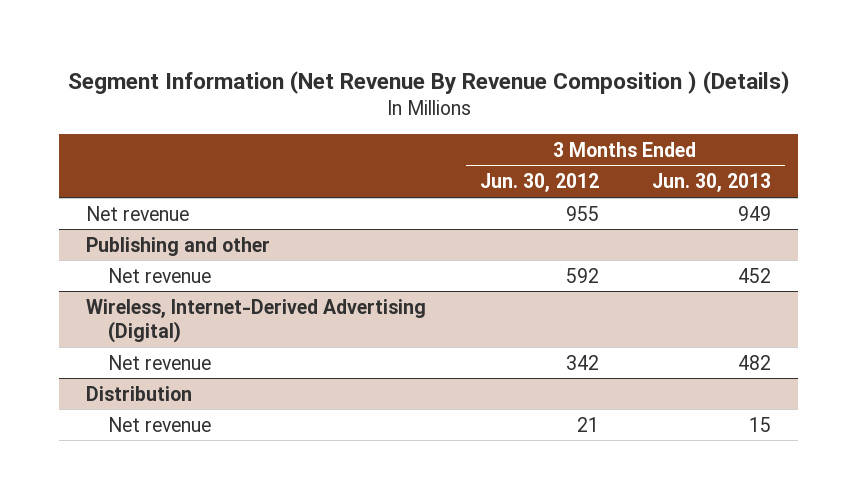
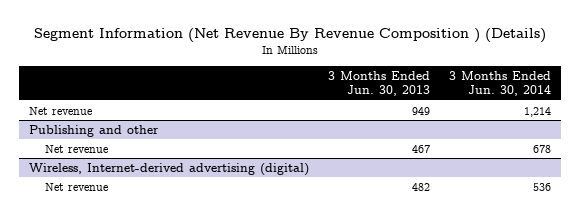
- | 3 Months Ended Jun. 30, 2012 | 3 Months Ended Jun. 30, 2013
+ | 3 Months Ended Jun. 30, 2013 | 3 Months Ended Jun. 30, 2014
@ Publishing and other
- Net revenue | 592 | 452
- Wireless, Internet-Derived Advertising (Digital)
@ Publishing and other
+ Net revenue | 467 | 678
+ Wireless, Internet-derived advertising (digital)
- Distribution
- Net revenue | 21 | 15

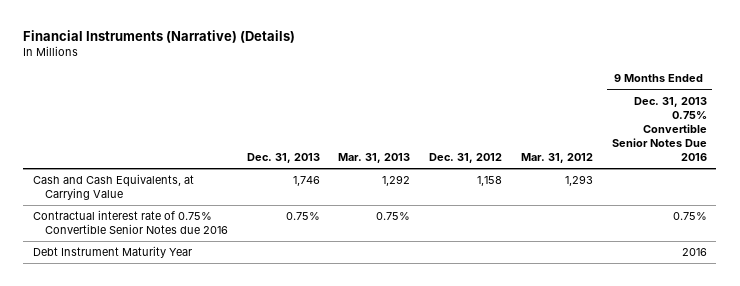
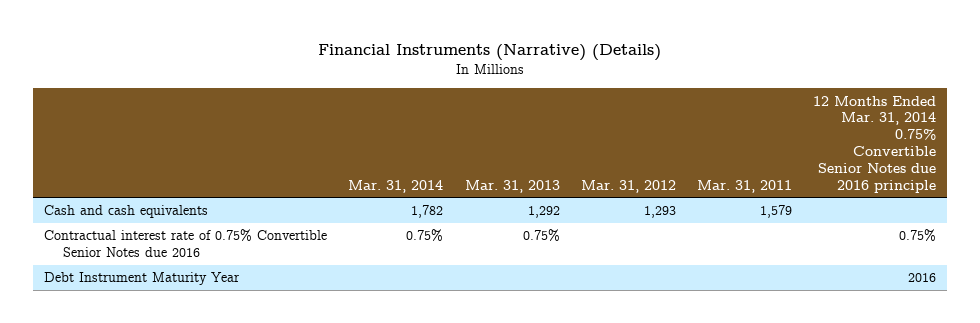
- | Dec. 31, 2013 | Mar. 31, 2013 | Dec. 31, 2012 | Mar. 31, 2012 | 9 Months Ended Dec. 31, 2013 0.75% Convertible Senior Notes Due 2016
+ | Mar. 31, 2014 | Mar. 31, 2013 | Mar. 31, 2012 | Mar. 31, 2011 | 12 Months Ended Mar. 31, 2014 0.75% Convertible Senior Notes due 2016 principle
- Cash and Cash Equivalents, at Carrying Value | 1,746 | 1,292 | 1,158 | 1,293 |
+ Cash and cash equivalents | 1,782 | 1,292 | 1,293 | 1,579 |

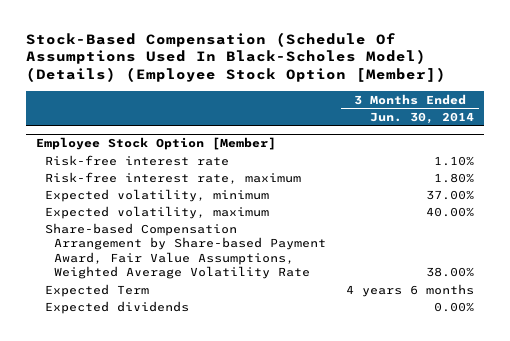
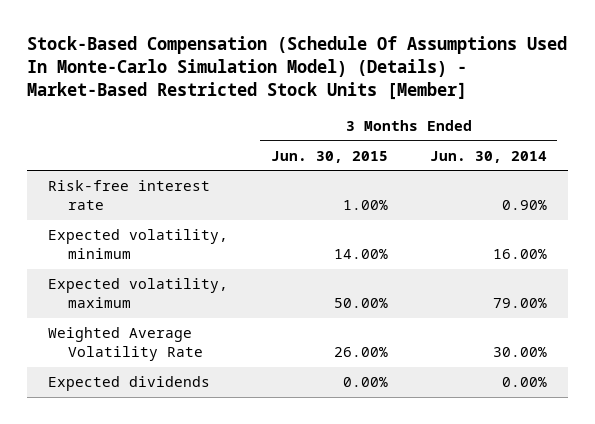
- Stock-Based Compensation (Schedule Of Assumptions Used In Black-Scholes Model) (Details) (Employee Stock Option [Member])
+ Stock-Based Compensation (Schedule Of Assumptions Used In Monte-Carlo Simulation Model) (Details) - Market-Based Restricted Stock Units [Member]
- | 3 Months Ended Jun. 30, 2014
+ | 3 Months Ended Jun. 30, 2015 | 3 Months Ended Jun. 30, 2014
- Employee Stock Option [Member]
- Risk-free interest rate | 1.10%
- Risk-free interest rate, maximum | 1.80%
- Expected volatility, minimum | 37.00%
- Expected volatility, maximum | 40.00%
- Share-based Compensation Arrangement by Share-based Payment Award, Fair Value Assumptions, Weighted Average Volatility Rate | 38.00%
- Expected Term | 4 years 6 months
+ Risk-free interest rate | 1.00% | 0.90%
+ Expected volatility, minimum | 14.00% | 16.00%
+ Expected volatility, maximum | 50.00% | 79.00%
+ Weighted Average Volatility Rate | 26.00% | 30.00%

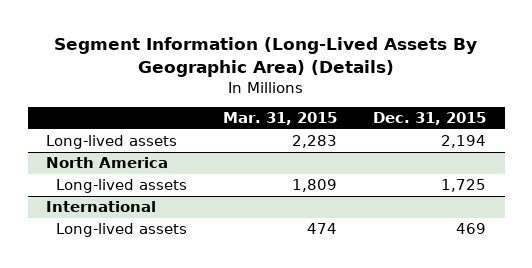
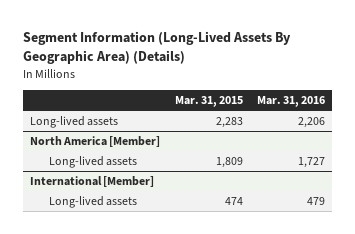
- | Mar. 31, 2015 | Dec. 31, 2015
+ | Mar. 31, 2015 | Mar. 31, 2016
- North America
+ North America [Member]
- International
+ International [Member]

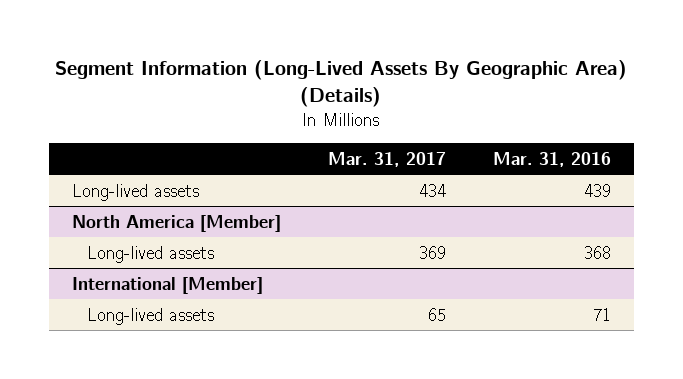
- | Mar. 31, 2015 | Mar. 31, 2016
+ | Mar. 31, 2017 | Mar. 31, 2016
- Long-lived assets | 2,283 | 2,206
+ Long-lived assets | 434 | 439
@ North America [Member]
- Long-lived assets | 1,809 | 1,727
+ Long-lived assets | 369 | 368
@ International [Member]
- Long-lived assets | 474 | 479
+ Long-lived assets | 65 | 71

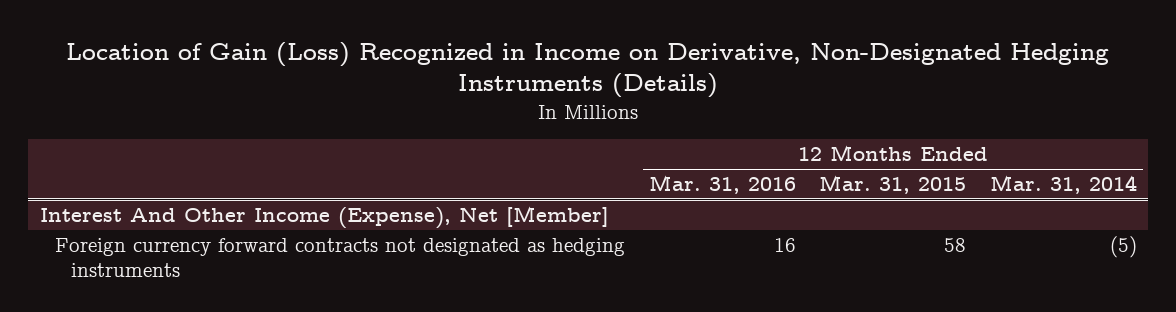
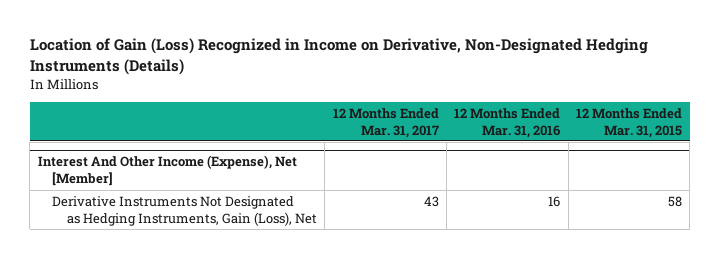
- | 12 Months Ended Mar. 31, 2016 | 12 Months Ended Mar. 31, 2015 | 12 Months Ended Mar. 31, 2014
+ | 12 Months Ended Mar. 31, 2017 | 12 Months Ended Mar. 31, 2016 | 12 Months Ended Mar. 31, 2015
@ Interest And Other Income (Expense), Net [Member]
- Foreign currency forward contracts not designated as hedging instruments | 16 | 58 | (5)
+ Derivative Instruments Not Designated as Hedging Instruments, Gain (Loss), Net | 43 | 16 | 58

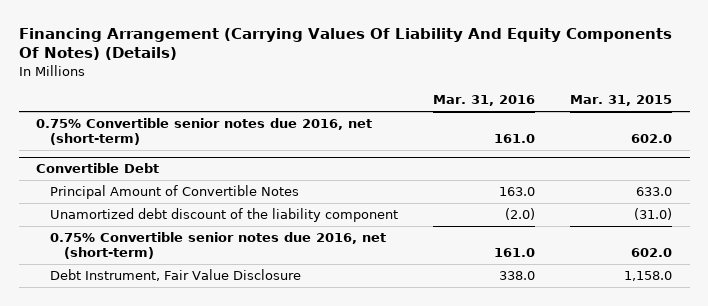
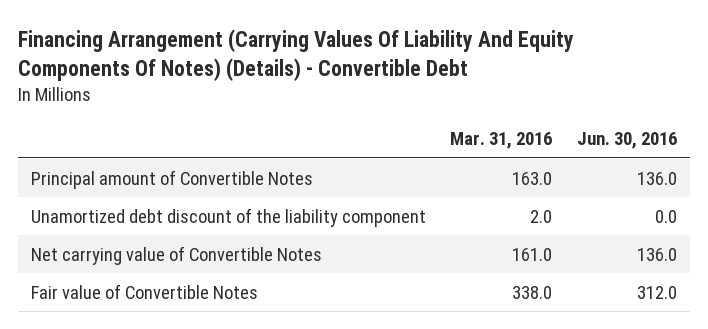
- Financing Arrangement (Carrying Values Of Liability And Equity Components Of Notes) (Details)
+ Financing Arrangement (Carrying Values Of Liability And Equity Components Of Notes) (Details) - Convertible Debt
- | Mar. 31, 2016 | Mar. 31, 2015
+ | Mar. 31, 2016 | Jun. 30, 2016
- 0.75% Convertible senior notes due 2016, net (short-term) | 161.0 | 602.0
- Convertible Debt
- Principal Amount of Convertible Notes | 163.0 | 633.0
- Unamortized debt discount of the liability component | (2.0) | (31.0)
- 0.75% Convertible senior notes due 2016, net (short-term) | 161.0 | 602.0
- Debt Instrument, Fair Value Disclosure | 338.0 | 1,158.0
+ Principal amount of Convertible Notes | 163.0 | 136.0
+ Unamortized debt discount of the liability component | 2.0 | 0.0
+ Net carrying value of Convertible Notes | 161.0 | 136.0
+ Fair value of Convertible Notes | 338.0 | 312.0

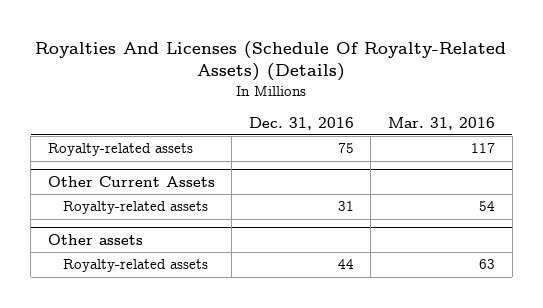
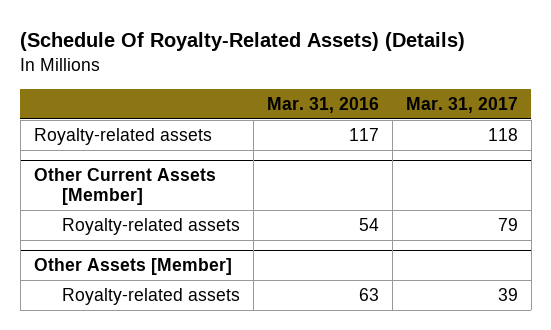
- Royalties And Licenses (Schedule Of Royalty-Related Assets) (Details)
+ (Schedule Of Royalty-Related Assets) (Details)
- | Dec. 31, 2016 | Mar. 31, 2016
+ | Mar. 31, 2016 | Mar. 31, 2017
- Other Current Assets
+ Other Current Assets [Member]
- Other assets
+ Other Assets [Member]

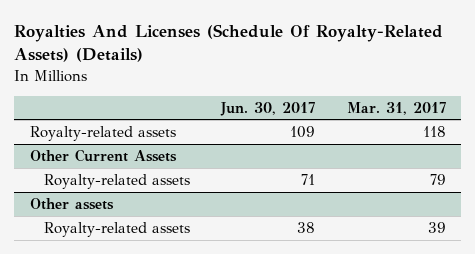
- (Schedule Of Royalty-Related Assets) (Details)
+ Royalties And Licenses (Schedule Of Royalty-Related Assets) (Details)
- | Mar. 31, 2016 | Mar. 31, 2017
+ | Jun. 30, 2017 | Mar. 31, 2017
- Other Current Assets [Member]
+ Other Current Assets
- Other Assets [Member]
+ Other assets

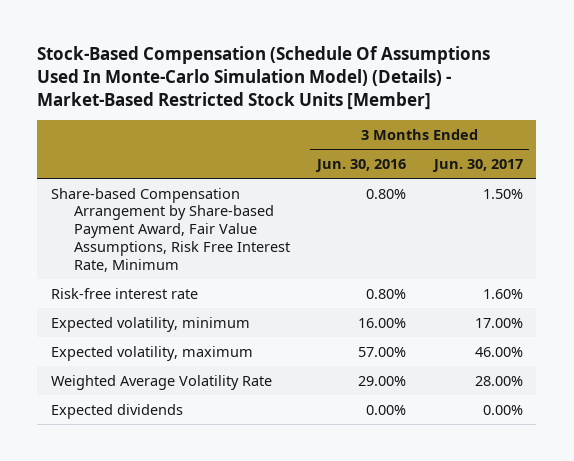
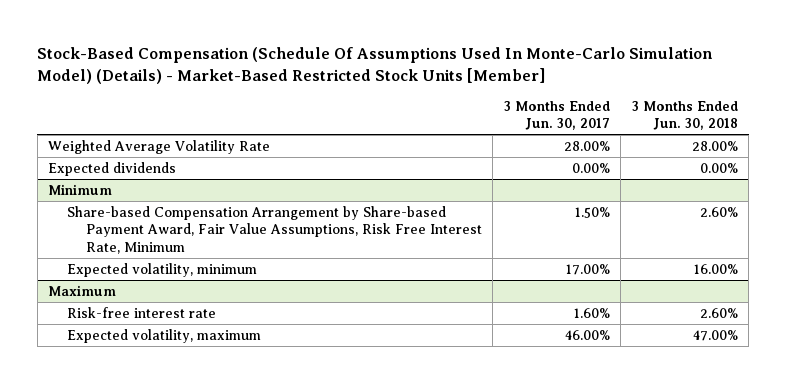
- | 3 Months Ended Jun. 30, 2016 | 3 Months Ended Jun. 30, 2017
+ | 3 Months Ended Jun. 30, 2017 | 3 Months Ended Jun. 30, 2018
moved up: Weighted Average Volatility Rate | 28.00% | 28.00%
moved up: Expected dividends | 0.00% | 0.00%
+ Minimum
- Risk-free interest rate | 0.80% | 1.60%
+ Maximum
+ Risk-free interest rate | 1.60% | 2.60%

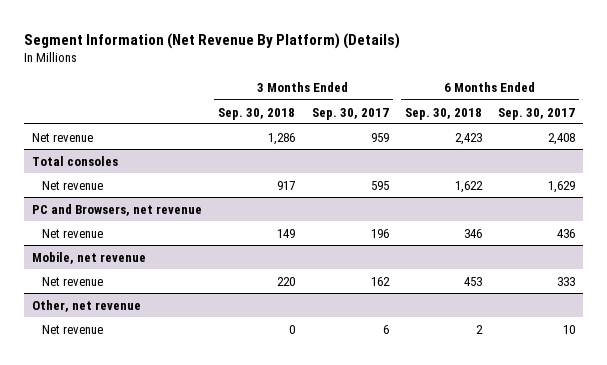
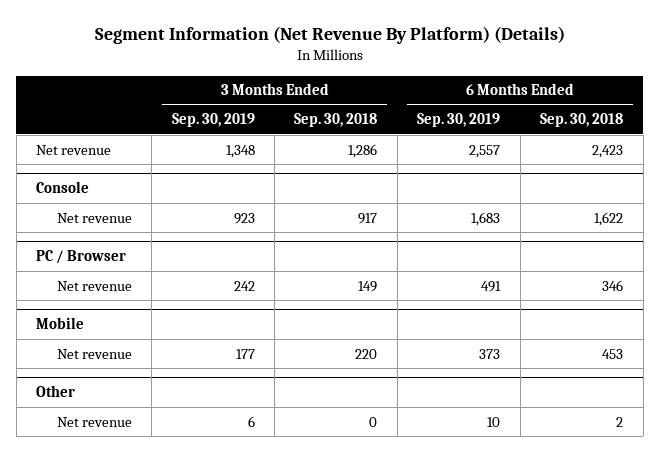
- | 3 Months Ended Sep. 30, 2018 | 3 Months Ended Sep. 30, 2017 | 6 Months Ended Sep. 30, 2018 | 6 Months Ended Sep. 30, 2017
+ | 3 Months Ended Sep. 30, 2019 | 3 Months Ended Sep. 30, 2018 | 6 Months Ended Sep. 30, 2019 | 6 Months Ended Sep. 30, 2018
- Total consoles
+ Console
- PC and Browsers, net revenue
+ PC / Browser
- Mobile, net revenue
+ Mobile
- Other, net revenue
+ Other

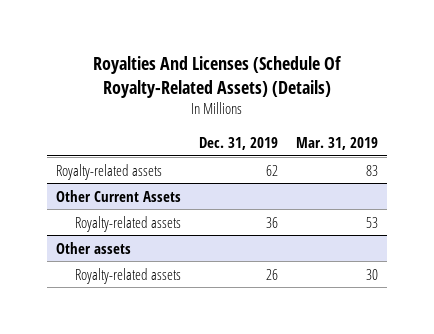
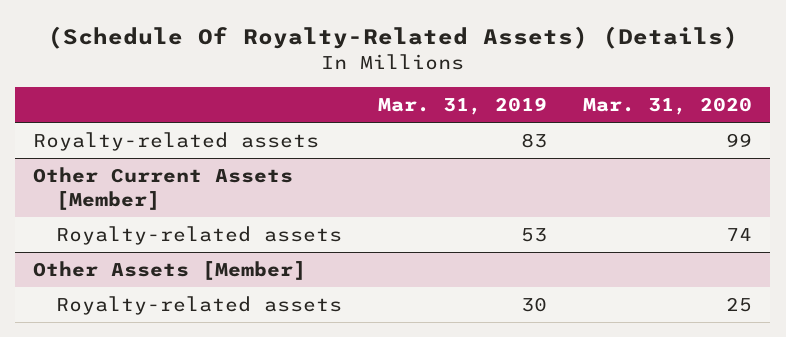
- Royalties And Licenses (Schedule Of Royalty-Related Assets) (Details)
+ (Schedule Of Royalty-Related Assets) (Details)
- | Dec. 31, 2019 | Mar. 31, 2019
+ | Mar. 31, 2019 | Mar. 31, 2020
- Other Current Assets
+ Other Current Assets [Member]
- Other assets
+ Other Assets [Member]

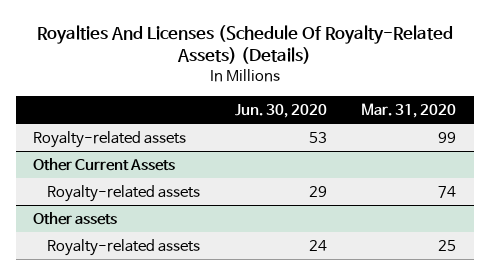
- (Schedule Of Royalty-Related Assets) (Details)
+ Royalties And Licenses (Schedule Of Royalty-Related Assets) (Details)
- | Mar. 31, 2019 | Mar. 31, 2020
+ | Jun. 30, 2020 | Mar. 31, 2020
- Other Current Assets [Member]
+ Other Current Assets
- Other Assets [Member]
+ Other assets

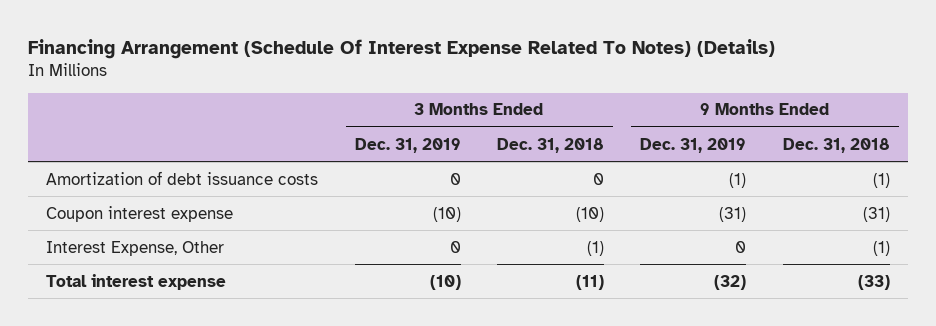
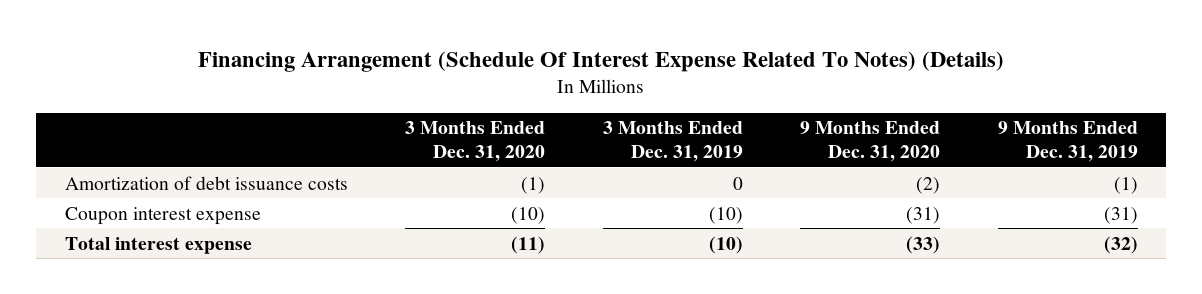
- | 3 Months Ended Dec. 31, 2019 | 3 Months Ended Dec. 31, 2018 | 9 Months Ended Dec. 31, 2019 | 9 Months Ended Dec. 31, 2018
+ | 3 Months Ended Dec. 31, 2020 | 3 Months Ended Dec. 31, 2019 | 9 Months Ended Dec. 31, 2020 | 9 Months Ended Dec. 31, 2019
- Interest Expense, Other | 0 | (1) | 0 | (1)

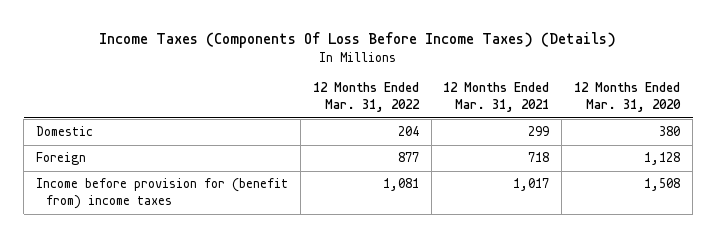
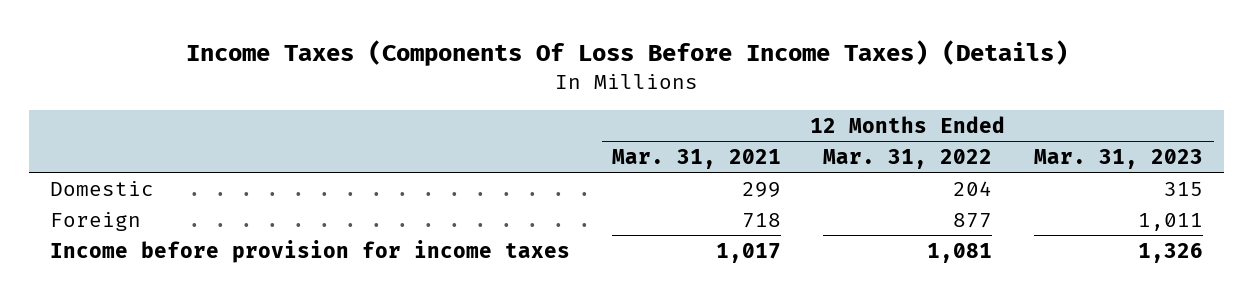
- | 12 Months Ended Mar. 31, 2022 | 12 Months Ended Mar. 31, 2021 | 12 Months Ended Mar. 31, 2020
+ | 12 Months Ended Mar. 31, 2021 | 12 Months Ended Mar. 31, 2022 | 12 Months Ended Mar. 31, 2023
- Income before provision for (benefit from) income taxes | 1,081 | 1,017 | 1,508
+ Income before provision for income taxes | 1,017 | 1,081 | 1,326

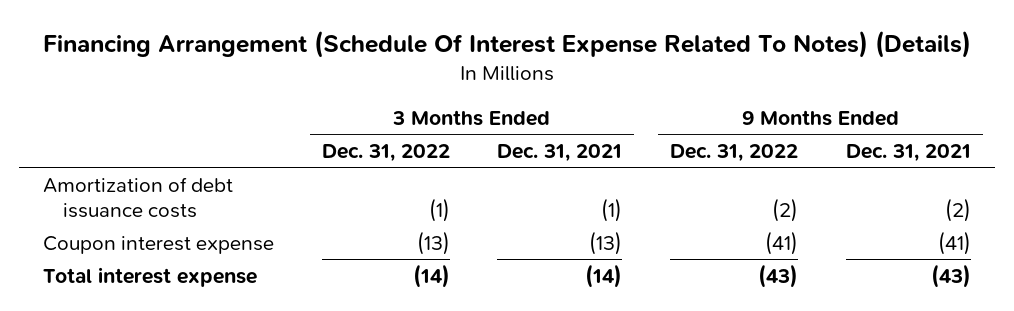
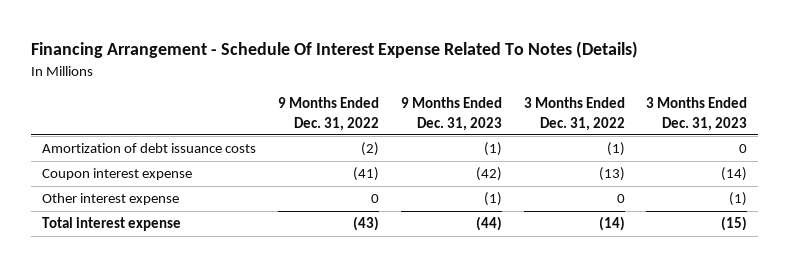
- Financing Arrangement (Schedule Of Interest Expense Related To Notes) (Details)
+ Financing Arrangement - Schedule Of Interest Expense Related To Notes (Details)
- | 3 Months Ended Dec. 31, 2022 | 3 Months Ended Dec. 31, 2021 | 9 Months Ended Dec. 31, 2022 | 9 Months Ended Dec. 31, 2021
+ | 9 Months Ended Dec. 31, 2022 | 9 Months Ended Dec. 31, 2023 | 3 Months Ended Dec. 31, 2022 | 3 Months Ended Dec. 31, 2023
+ Other interest expense | 0 | (1) | 0 | (1)

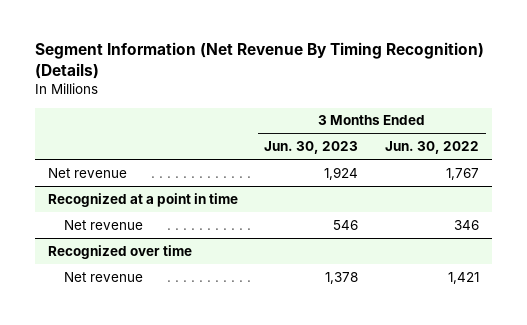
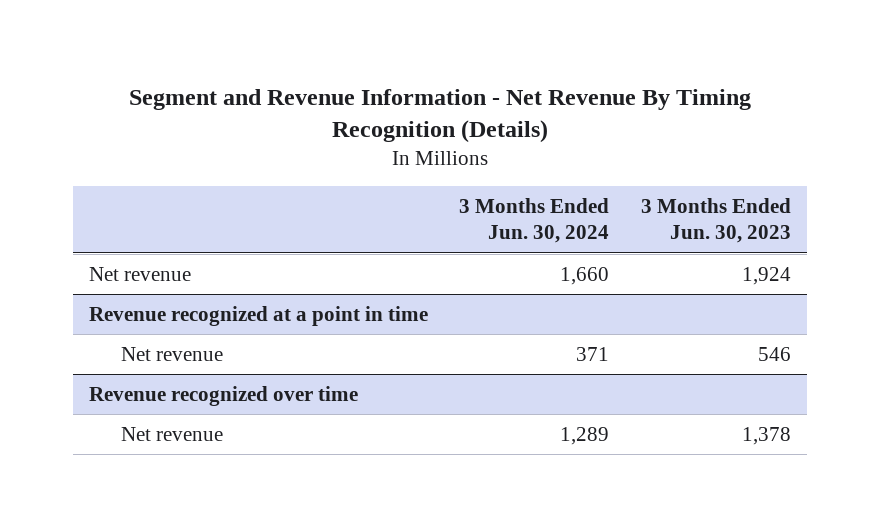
- Segment Information (Net Revenue By Timing Recognition) (Details)
+ Segment and Revenue Information - Net Revenue By Timing Recognition (Details)
- | 3 Months Ended Jun. 30, 2023 | 3 Months Ended Jun. 30, 2022
+ | 3 Months Ended Jun. 30, 2024 | 3 Months Ended Jun. 30, 2023
- Recognized at a point in time
+ Revenue recognized at a point in time
- Recognized over time
+ Revenue recognized over time

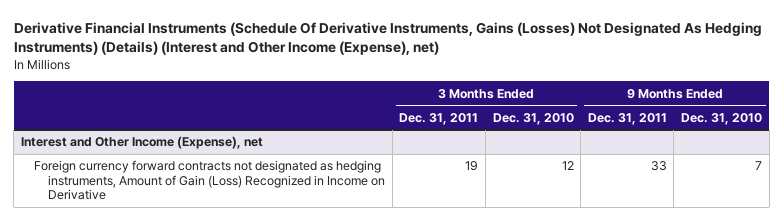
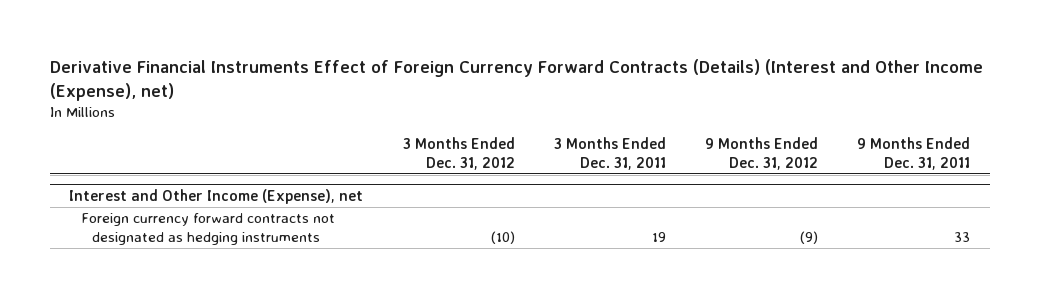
- Derivative Financial Instruments (Schedule Of Derivative Instruments, Gains (Losses) Not Designated As Hedging Instruments) (Details) (Interest and Other Income (Expense), net)
+ Derivative Financial Instruments Effect of Foreign Currency Forward Contracts (Details) (Interest and Other Income (Expense), net)
- | 3 Months Ended Dec. 31, 2011 | 3 Months Ended Dec. 31, 2010 | 9 Months Ended Dec. 31, 2011 | 9 Months Ended Dec. 31, 2010
+ | 3 Months Ended Dec. 31, 2012 | 3 Months Ended Dec. 31, 2011 | 9 Months Ended Dec. 31, 2012 | 9 Months Ended Dec. 31, 2011
@ Interest and Other Income (Expense), net
- Foreign currency forward contracts not designated as hedging instruments, Amount of Gain (Loss) Recognized in Income on Derivative | 19 | 12 | 33 | 7
+ Foreign currency forward contracts not designated as hedging instruments | (10) | 19 | (9) | 33

